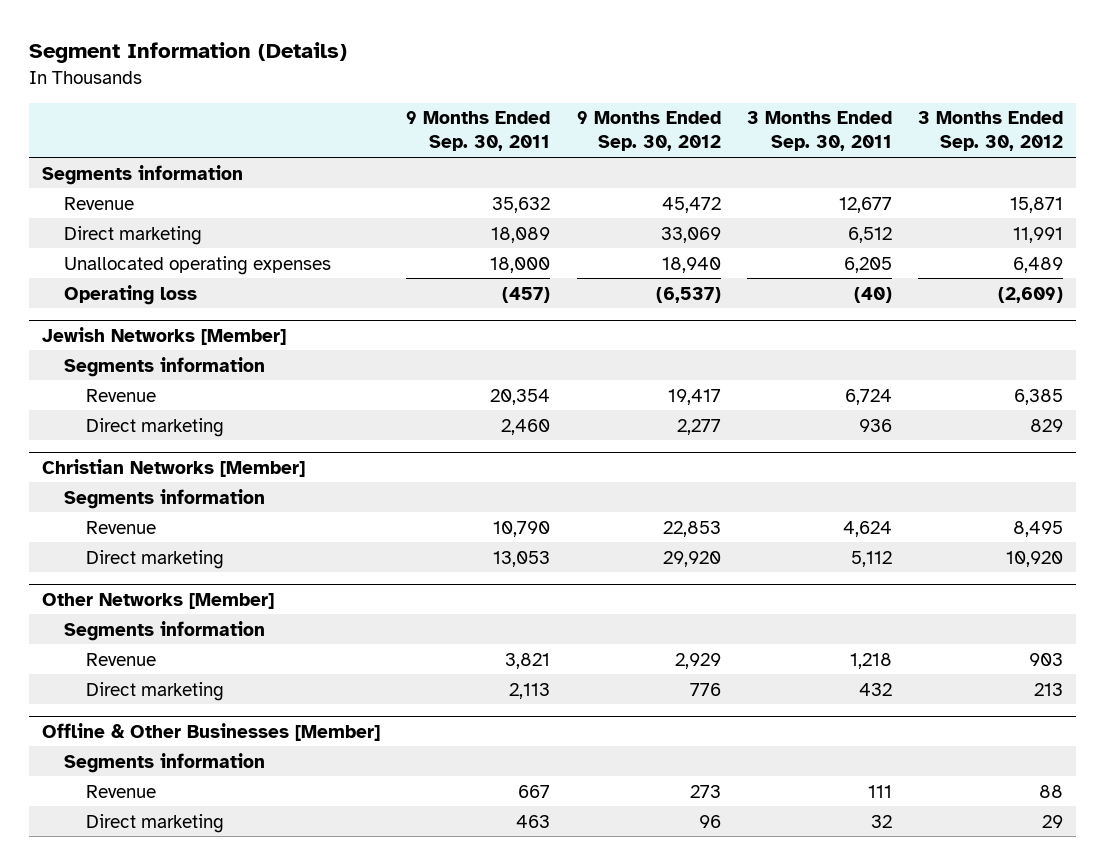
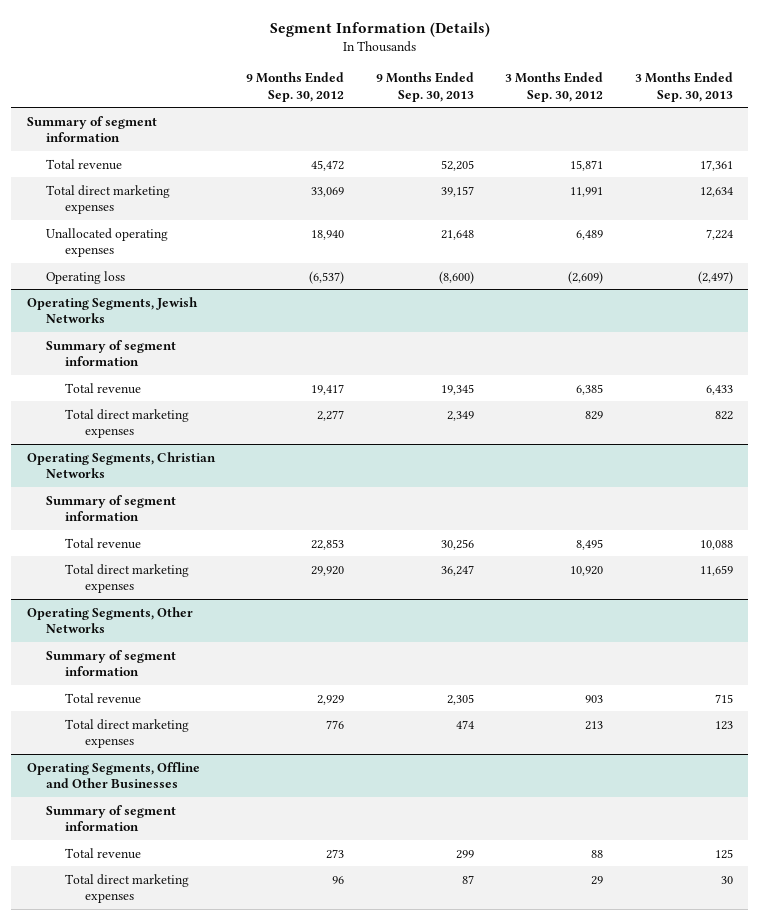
- | 9 Months Ended Sep. 30, 2011 | 9 Months Ended Sep. 30, 2012 | 3 Months Ended Sep. 30, 2011 | 3 Months Ended Sep. 30, 2012
+ | 9 Months Ended Sep. 30, 2012 | 9 Months Ended Sep. 30, 2013 | 3 Months Ended Sep. 30, 2012 | 3 Months Ended Sep. 30, 2013
- Segments information
- Revenue | 35,632 | 45,472 | 12,677 | 15,871
- Direct marketing | 18,089 | 33,069 | 6,512 | 11,991
+ Summary of segment information
+ Total revenue | 45,472 | 52,205 | 15,871 | 17,361
+ Total direct marketing expenses | 33,069 | 39,157 | 11,991 | 12,634
- Jewish Networks [Member]
- Segments information
- Revenue | 20,354 | 19,417 | 6,724 | 6,385
- Direct marketing | 2,460 | 2,277 | 936 | 829
- Christian Networks [Member]
- Segments information
- Revenue | 10,790 | 22,853 | 4,624 | 8,495
- Direct marketing | 13,053 | 29,920 | 5,112 | 10,920
- Other Networks [Member]
- Segments information
- Revenue | 3,821 | 2,929 | 1,218 | 903
- Direct marketing | 2,113 | 776 | 432 | 213
- Offline & Other Businesses [Member]
- Segments information
- Revenue | 667 | 273 | 111 | 88
- Direct marketing | 463 | 96 | 32 | 29
+ Operating Segments, Jewish Networks
+ Summary of segment information
+ Total revenue | 19,417 | 19,345 | 6,385 | 6,433
+ Total direct marketing expenses | 2,277 | 2,349 | 829 | 822
+ Operating Segments, Christian Networks
+ Summary of segment information
+ Total revenue | 22,853 | 30,256 | 8,495 | 10,088
+ Total direct marketing expenses | 29,920 | 36,247 | 10,920 | 11,659
+ Operating Segments, Other Networks
+ Summary of segment information
+ Total revenue | 2,929 | 2,305 | 903 | 715
+ Total direct marketing expenses | 776 | 474 | 213 | 123
+ Operating Segments, Offline and Other Businesses
+ Summary of segment information
+ Total revenue | 273 | 299 | 88 | 125
+ Total direct marketing expenses | 96 | 87 | 29 | 30

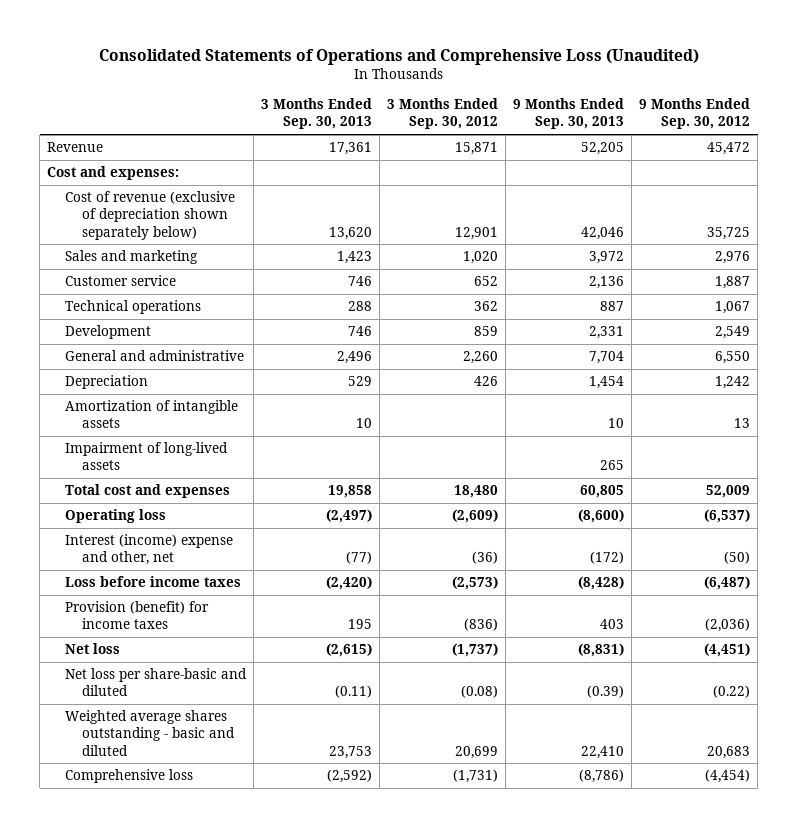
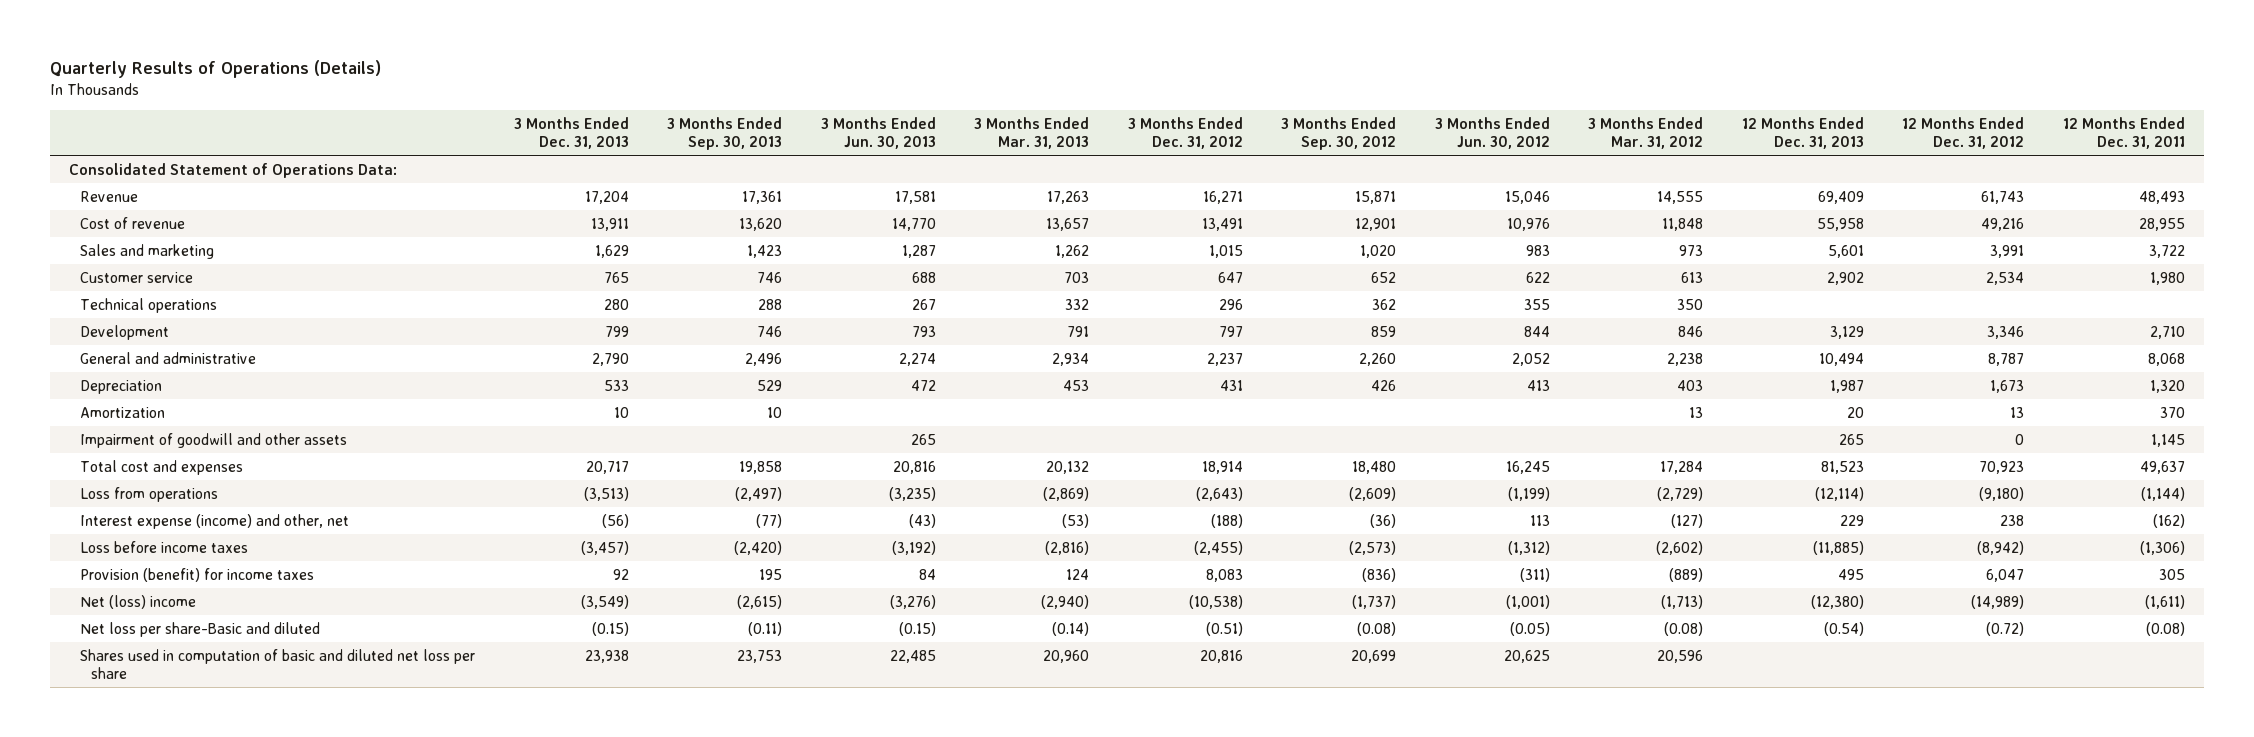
- Consolidated Statements of Operations and Comprehensive Loss (Unaudited)
+ Quarterly Results of Operations (Details)
- | 3 Months Ended Sep. 30, 2013 | 3 Months Ended Sep. 30, 2012 | 9 Months Ended Sep. 30, 2013 | 9 Months Ended Sep. 30, 2012
+ | 3 Months Ended Dec. 31, 2013 | 3 Months Ended Sep. 30, 2013 | 3 Months Ended Jun. 30, 2013 | 3 Months Ended Mar. 31, 2013 | 3 Months Ended Dec. 31, 2012 | 3 Months Ended Sep. 30, 2012 | 3 Months Ended Jun. 30, 2012 | 3 Months Ended Mar. 31, 2012 | 12 Months Ended Dec. 31, 2013 | 12 Months Ended Dec. 31, 2012 | 12 Months Ended Dec. 31, 2011
+ Consolidated Statement of Operations Data:
- Cost and expenses:
- Cost of revenue (exclusive of depreciation shown separately below) | 13,620 | 12,901 | 42,046 | 35,725
+ Cost of revenue | 13,911 | 13,620 | 14,770 | 13,657 | 13,491 | 12,901 | 10,976 | 11,848 | 55,958 | 49,216 | 28,955
- Amortization of intangible assets | 10 | | 10 | 13
- Impairment of long-lived assets | | | 265 |
+ Amortization | 10 | 10 | | | | | | 13 | 20 | 13 | 370
+ Impairment of goodwill and other assets | | | 265 | | | | | | 265 | 0 | 1,145
- Operating loss | (2,497) | (2,609) | (8,600) | (6,537)
- Interest (income) expense and other, net | (77) | (36) | (172) | (50)
+ Loss from operations | (3,513) | (2,497) | (3,235) | (2,869) | (2,643) | (2,609) | (1,199) | (2,729) | (12,114) | (9,180) | (1,144)
+ Interest expense (income) and other, net | (56) | (77) | (43) | (53) | (188) | (36) | 113 | (127) | 229 | 238 | (162)
- Net loss | (2,615) | (1,737) | (8,831) | (4,451)
- Net loss per share-basic and diluted | (0.11) | (0.08) | (0.39) | (0.22)
- Weighted average shares outstanding - basic and diluted | 23,753 | 20,699 | 22,410 | 20,683
- Comprehensive loss | (2,592) | (1,731) | (8,786) | (4,454)
+ Net (loss) income | (3,549) | (2,615) | (3,276) | (2,940) | (10,538) | (1,737) | (1,001) | (1,713) | (12,380) | (14,989) | (1,611)
+ Net loss per share-Basic and diluted | (0.15) | (0.11) | (0.15) | (0.14) | (0.51) | (0.08) | (0.05) | (0.08) | (0.54) | (0.72) | (0.08)
+ Shares used in computation of basic and diluted net loss per share | 23,938 | 23,753 | 22,485 | 20,960 | 20,816 | 20,699 | 20,625 | 20,596 | | |

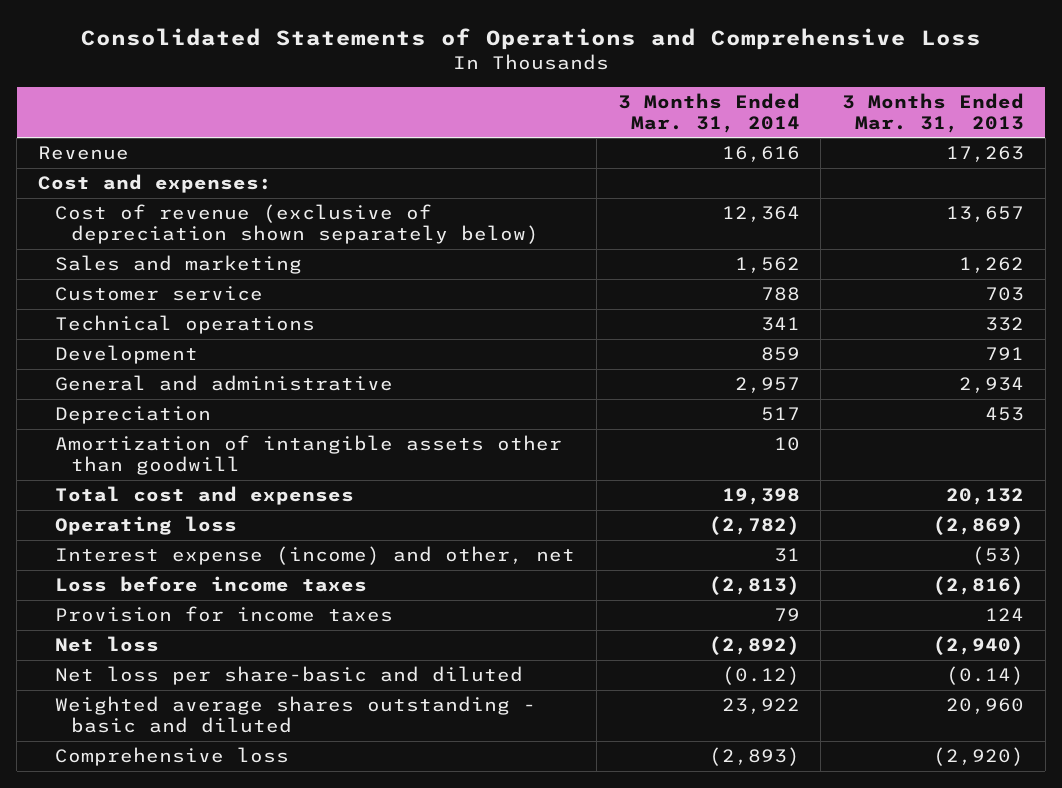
- Quarterly Results of Operations (Details)
+ Consolidated Statements of Operations and Comprehensive Loss
- | 3 Months Ended Dec. 31, 2013 | 3 Months Ended Sep. 30, 2013 | 3 Months Ended Jun. 30, 2013 | 3 Months Ended Mar. 31, 2013 | 3 Months Ended Dec. 31, 2012 | 3 Months Ended Sep. 30, 2012 | 3 Months Ended Jun. 30, 2012 | 3 Months Ended Mar. 31, 2012 | 12 Months Ended Dec. 31, 2013 | 12 Months Ended Dec. 31, 2012 | 12 Months Ended Dec. 31, 2011
+ | 3 Months Ended Mar. 31, 2014 | 3 Months Ended Mar. 31, 2013
- Consolidated Statement of Operations Data:
- Cost of revenue | 13,911 | 13,620 | 14,770 | 13,657 | 13,491 | 12,901 | 10,976 | 11,848 | 55,958 | 49,216 | 28,955
+ Cost and expenses:
+ Cost of revenue (exclusive of depreciation shown separately below) | 12,364 | 13,657
- Amortization | 10 | 10 | | | | | | 13 | 20 | 13 | 370
- Impairment of goodwill and other assets | | | 265 | | | | | | 265 | 0 | 1,145
+ Amortization of intangible assets other than goodwill | 10 |
- Loss from operations | (3,513) | (2,497) | (3,235) | (2,869) | (2,643) | (2,609) | (1,199) | (2,729) | (12,114) | (9,180) | (1,144)
+ Operating loss | (2,782) | (2,869)
- Provision (benefit) for income taxes | 92 | 195 | 84 | 124 | 8,083 | (836) | (311) | (889) | 495 | 6,047 | 305
- Net (loss) income | (3,549) | (2,615) | (3,276) | (2,940) | (10,538) | (1,737) | (1,001) | (1,713) | (12,380) | (14,989) | (1,611)
- Net loss per share-Basic and diluted | (0.15) | (0.11) | (0.15) | (0.14) | (0.51) | (0.08) | (0.05) | (0.08) | (0.54) | (0.72) | (0.08)
- Shares used in computation of basic and diluted net loss per share | 23,938 | 23,753 | 22,485 | 20,960 | 20,816 | 20,699 | 20,625 | 20,596 | | |
+ Provision for income taxes | 79 | 124
+ Net loss | (2,892) | (2,940)
+ Net loss per share-basic and diluted | (0.12) | (0.14)
+ Weighted average shares outstanding - basic and diluted | 23,922 | 20,960
+ Comprehensive loss | (2,893) | (2,920)

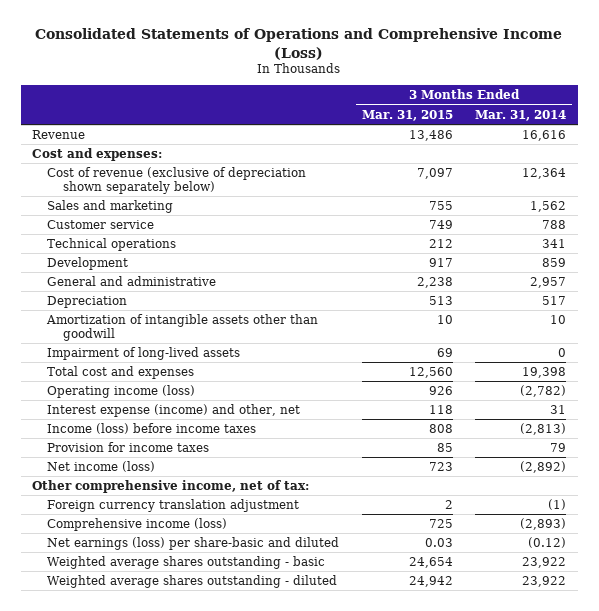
- Consolidated Statements of Operations and Comprehensive Loss
+ Consolidated Statements of Operations and Comprehensive Income (Loss)
- | 3 Months Ended Mar. 31, 2014 | 3 Months Ended Mar. 31, 2013
+ | 3 Months Ended Mar. 31, 2015 | 3 Months Ended Mar. 31, 2014
+ Impairment of long-lived assets | 69 | 0
- Operating loss | (2,782) | (2,869)
+ Operating income (loss) | 926 | (2,782)
- Loss before income taxes | (2,813) | (2,816)
+ Income (loss) before income taxes | 808 | (2,813)
- Net loss | (2,892) | (2,940)
- Net loss per share-basic and diluted | (0.12) | (0.14)
- Weighted average shares outstanding - basic and diluted | 23,922 | 20,960
- Comprehensive loss | (2,893) | (2,920)
+ Net income (loss) | 723 | (2,892)
+ Other comprehensive income, net of tax:
+ Foreign currency translation adjustment | 2 | (1)
+ Comprehensive income (loss) | 725 | (2,893)
+ Net earnings (loss) per share-basic and diluted | 0.03 | (0.12)
+ Weighted average shares outstanding - basic | 24,654 | 23,922
+ Weighted average shares outstanding - diluted | 24,942 | 23,922

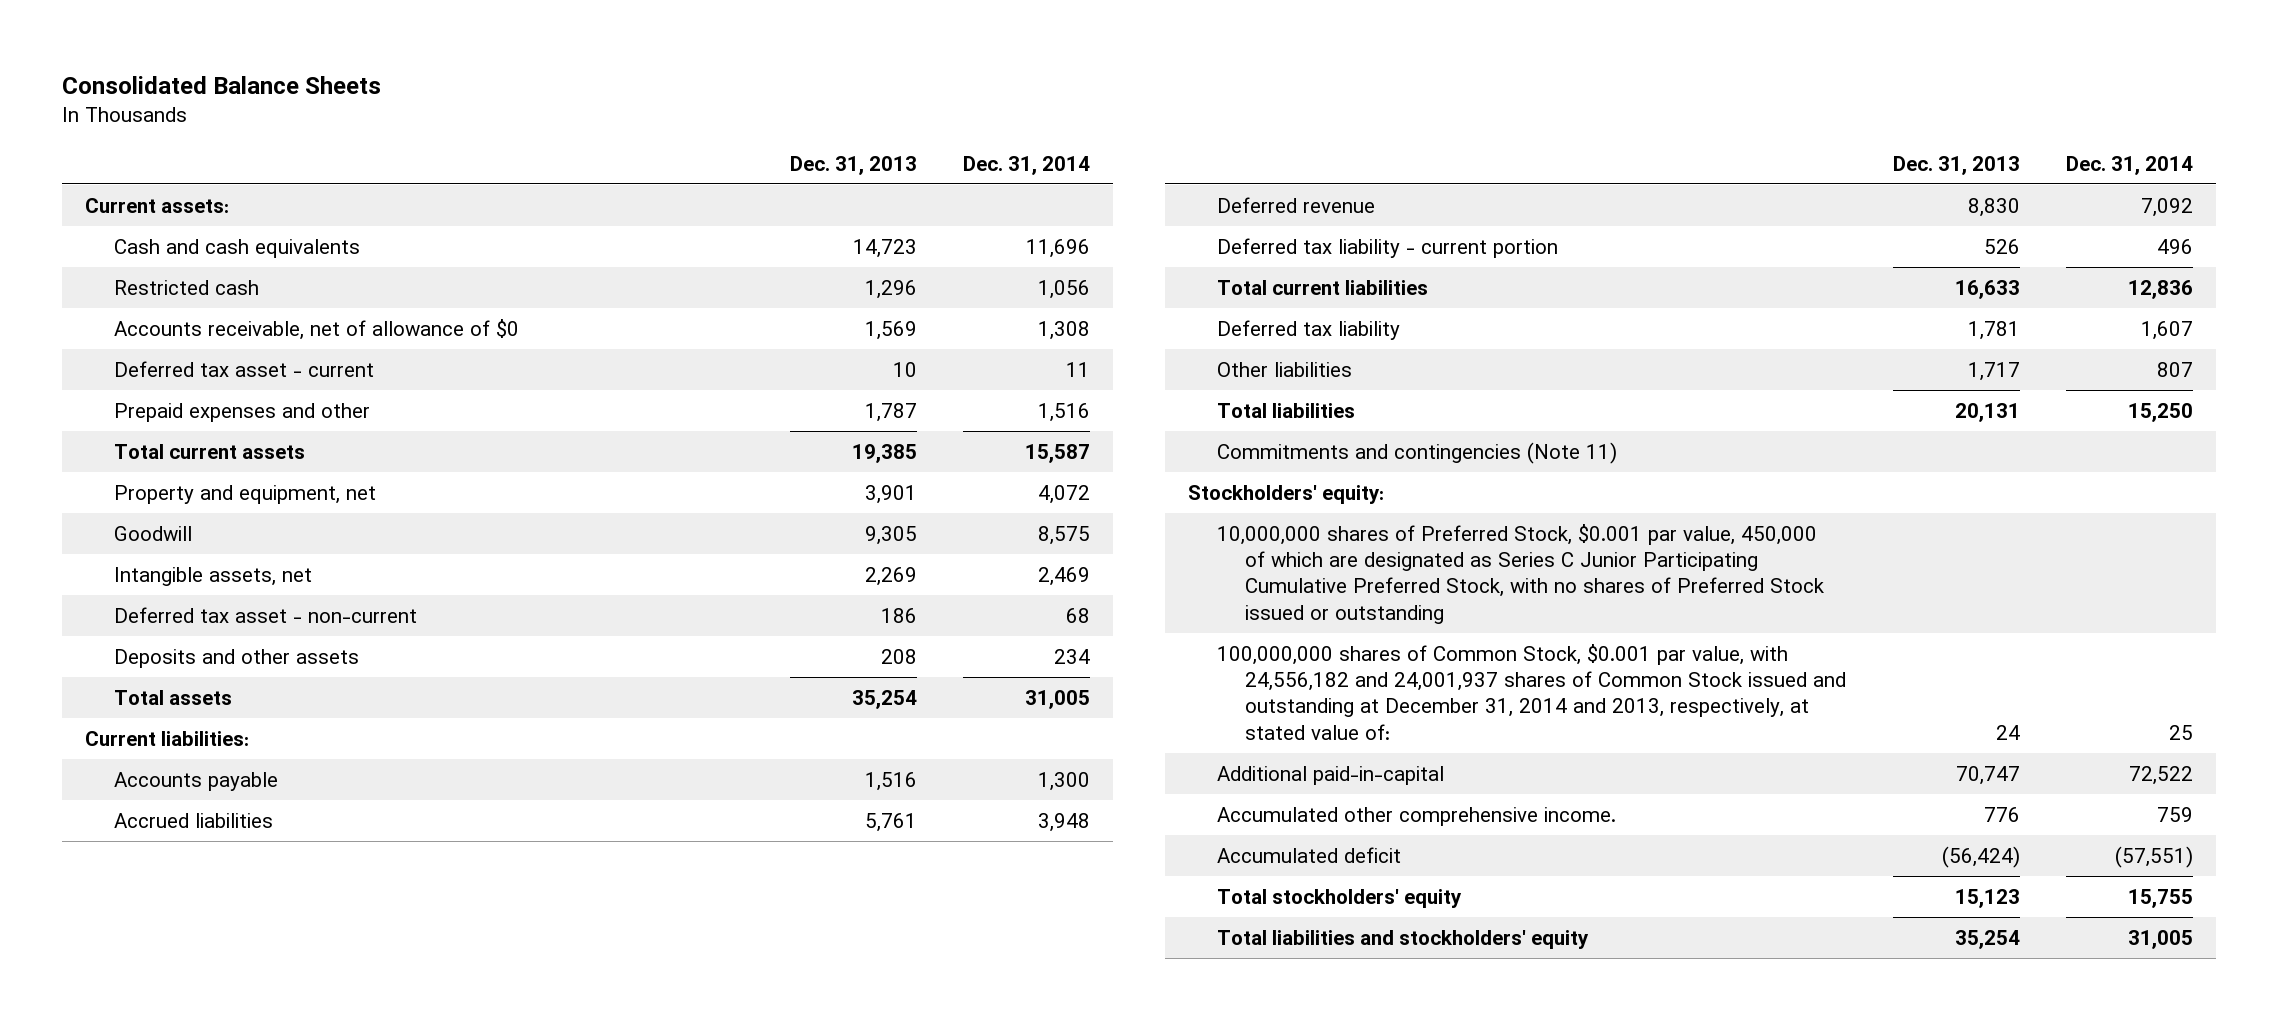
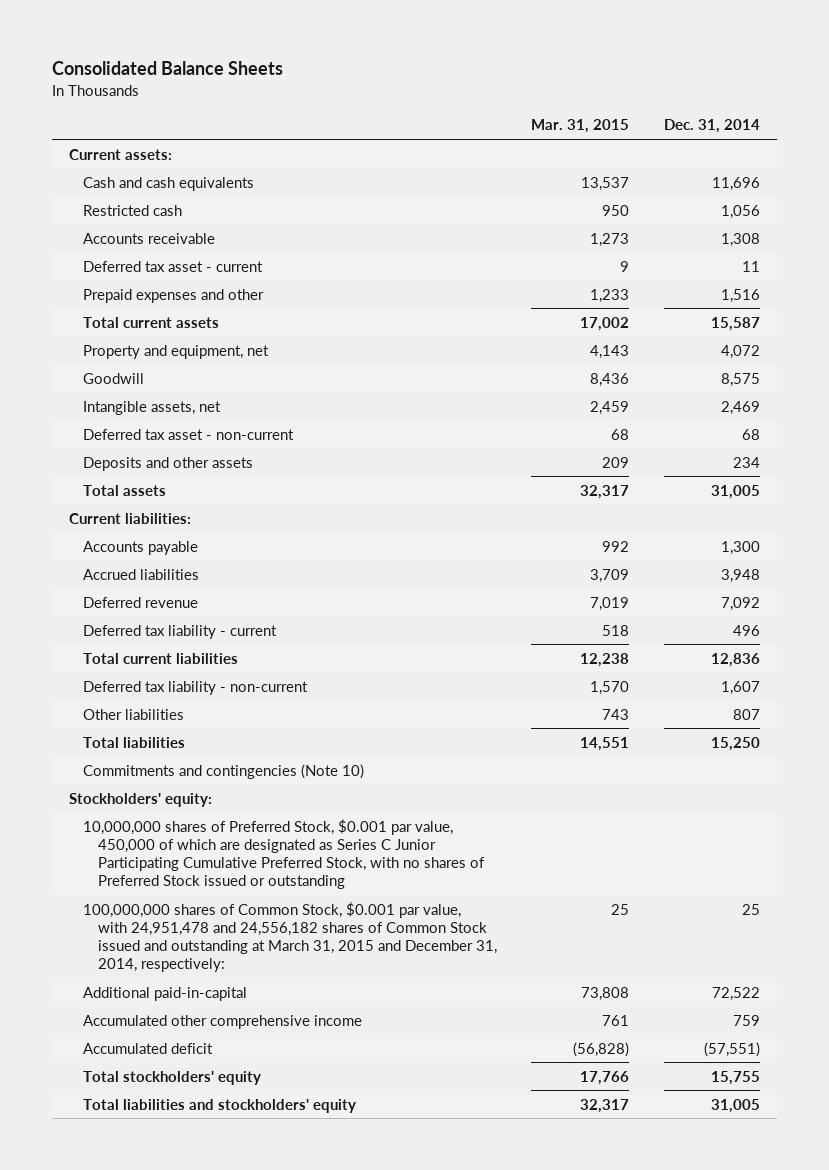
- | Dec. 31, 2013 | Dec. 31, 2014
+ | Mar. 31, 2015 | Dec. 31, 2014
- Accounts receivable, net of allowance of $0 | 1,569 | 1,308
+ Accounts receivable | 1,273 | 1,308
- Deferred tax liability - current portion | 526 | 496
+ Deferred tax liability - current | 518 | 496
- Deferred tax liability | 1,781 | 1,607
+ Deferred tax liability - non-current | 1,570 | 1,607
- Commitments and contingencies (Note 11)
+ Commitments and contingencies (Note 10)
- 100,000,000 shares of Common Stock, $0.001 par value, with 24,556,182 and 24,001,937 shares of Common Stock issued and outstanding at December 31, 2014 and 2013, respectively, at stated value of: | 24 | 25
+ 100,000,000 shares of Common Stock, $0.001 par value, with 24,951,478 and 24,556,182 shares of Common Stock issued and outstanding at March 31, 2015 and December 31, 2014, respectively: | 25 | 25
- Accumulated other comprehensive income. | 776 | 759
+ Accumulated other comprehensive income | 761 | 759

